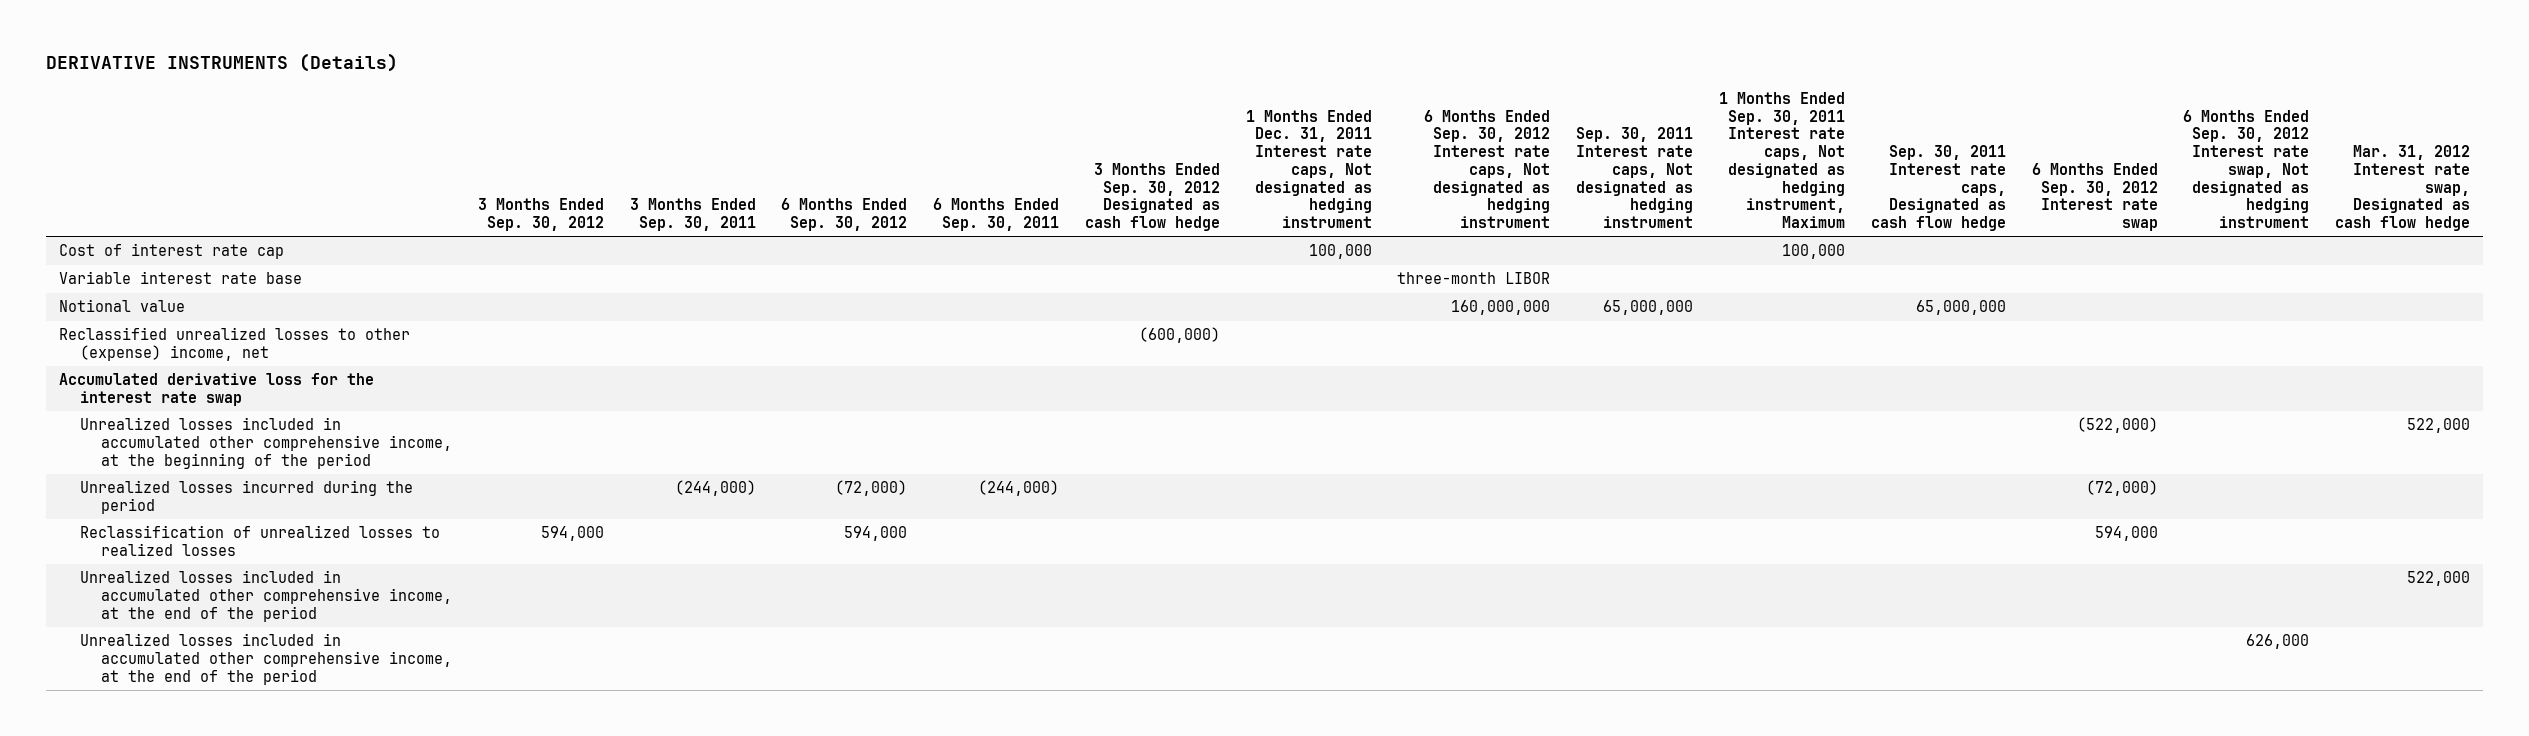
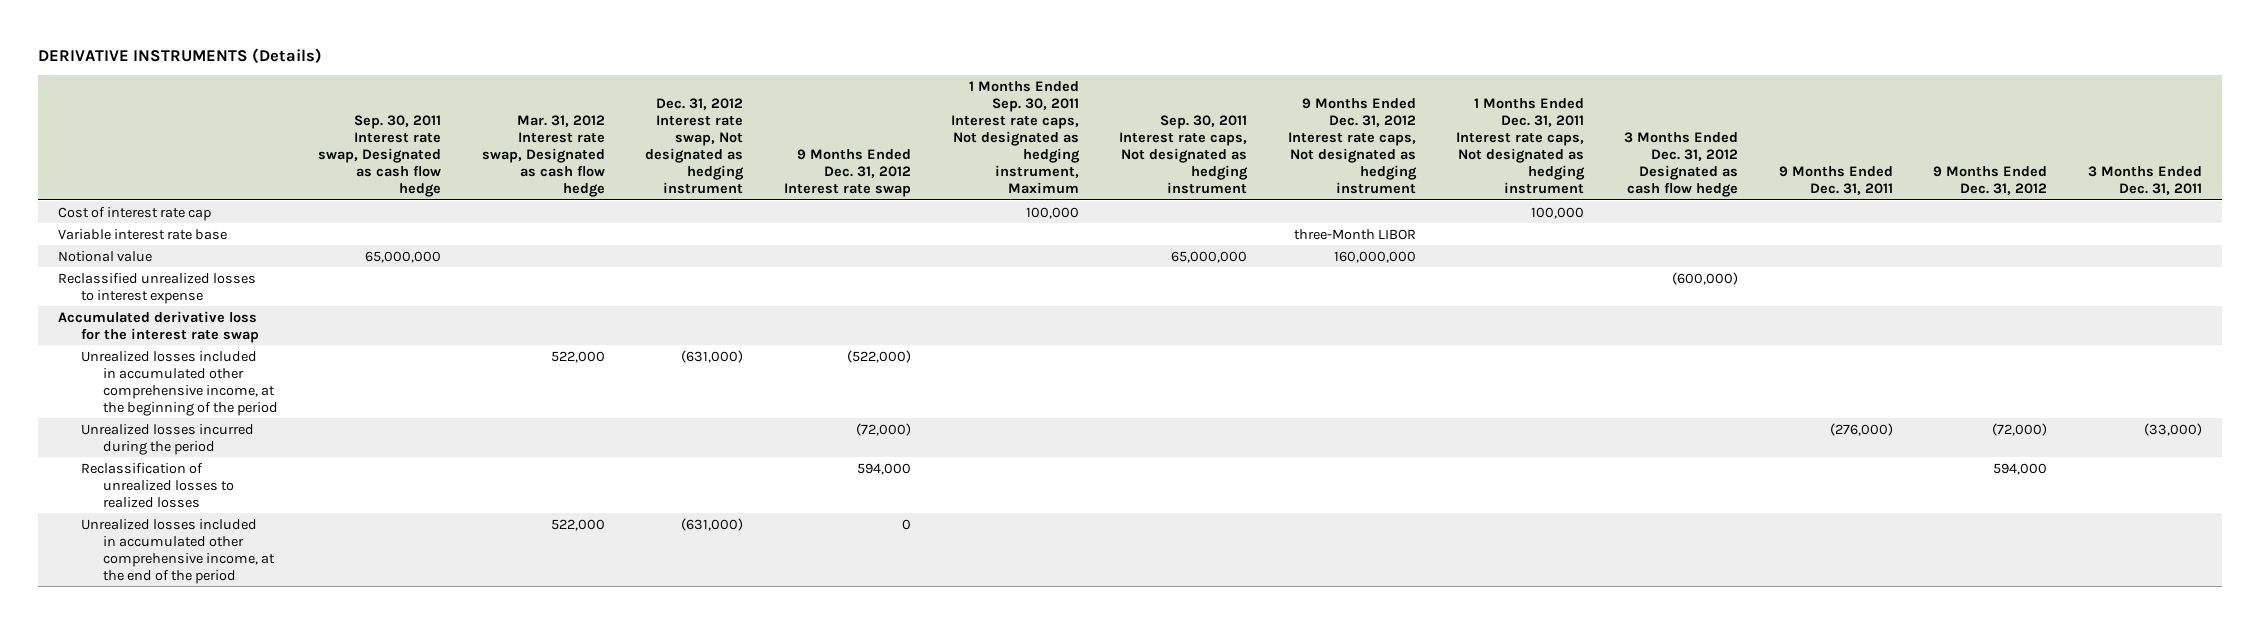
- | 3 Months Ended Sep. 30, 2012 | 3 Months Ended Sep. 30, 2011 | 6 Months Ended Sep. 30, 2012 | 6 Months Ended Sep. 30, 2011 | 3 Months Ended Sep. 30, 2012 Designated as cash flow hedge | 1 Months Ended Dec. 31, 2011 Interest rate caps, Not designated as hedging instrument | 6 Months Ended Sep. 30, 2012 Interest rate caps, Not designated as hedging instrument | Sep. 30, 2011 Interest rate caps, Not designated as hedging instrument | 1 Months Ended Sep. 30, 2011 Interest rate caps, Not designated as hedging instrument, Maximum | Sep. 30, 2011 Interest rate caps, Designated as cash flow hedge | 6 Months Ended Sep. 30, 2012 Interest rate swap | 6 Months Ended Sep. 30, 2012 Interest rate swap, Not designated as hedging instrument | Mar. 31, 2012 Interest rate swap, Designated as cash flow hedge
+ | Sep. 30, 2011 Interest rate swap, Designated as cash flow hedge | Mar. 31, 2012 Interest rate swap, Designated as cash flow hedge | Dec. 31, 2012 Interest rate swap, Not designated as hedging instrument | 9 Months Ended Dec. 31, 2012 Interest rate swap | 1 Months Ended Sep. 30, 2011 Interest rate caps, Not designated as hedging instrument, Maximum | Sep. 30, 2011 Interest rate caps, Not designated as hedging instrument | 9 Months Ended Dec. 31, 2012 Interest rate caps, Not designated as hedging instrument | 1 Months Ended Dec. 31, 2011 Interest rate caps, Not designated as hedging instrument | 3 Months Ended Dec. 31, 2012 Designated as cash flow hedge | 9 Months Ended Dec. 31, 2011 | 9 Months Ended Dec. 31, 2012 | 3 Months Ended Dec. 31, 2011
- Reclassified unrealized losses to other (expense) income, net | | | | | (600,000) | | | | | | | |
+ Reclassified unrealized losses to interest expense | | | | | | | | | (600,000) | | |
- Unrealized losses included in accumulated other comprehensive income, at the end of the period | | | | | | | | | | | | 626,000 |

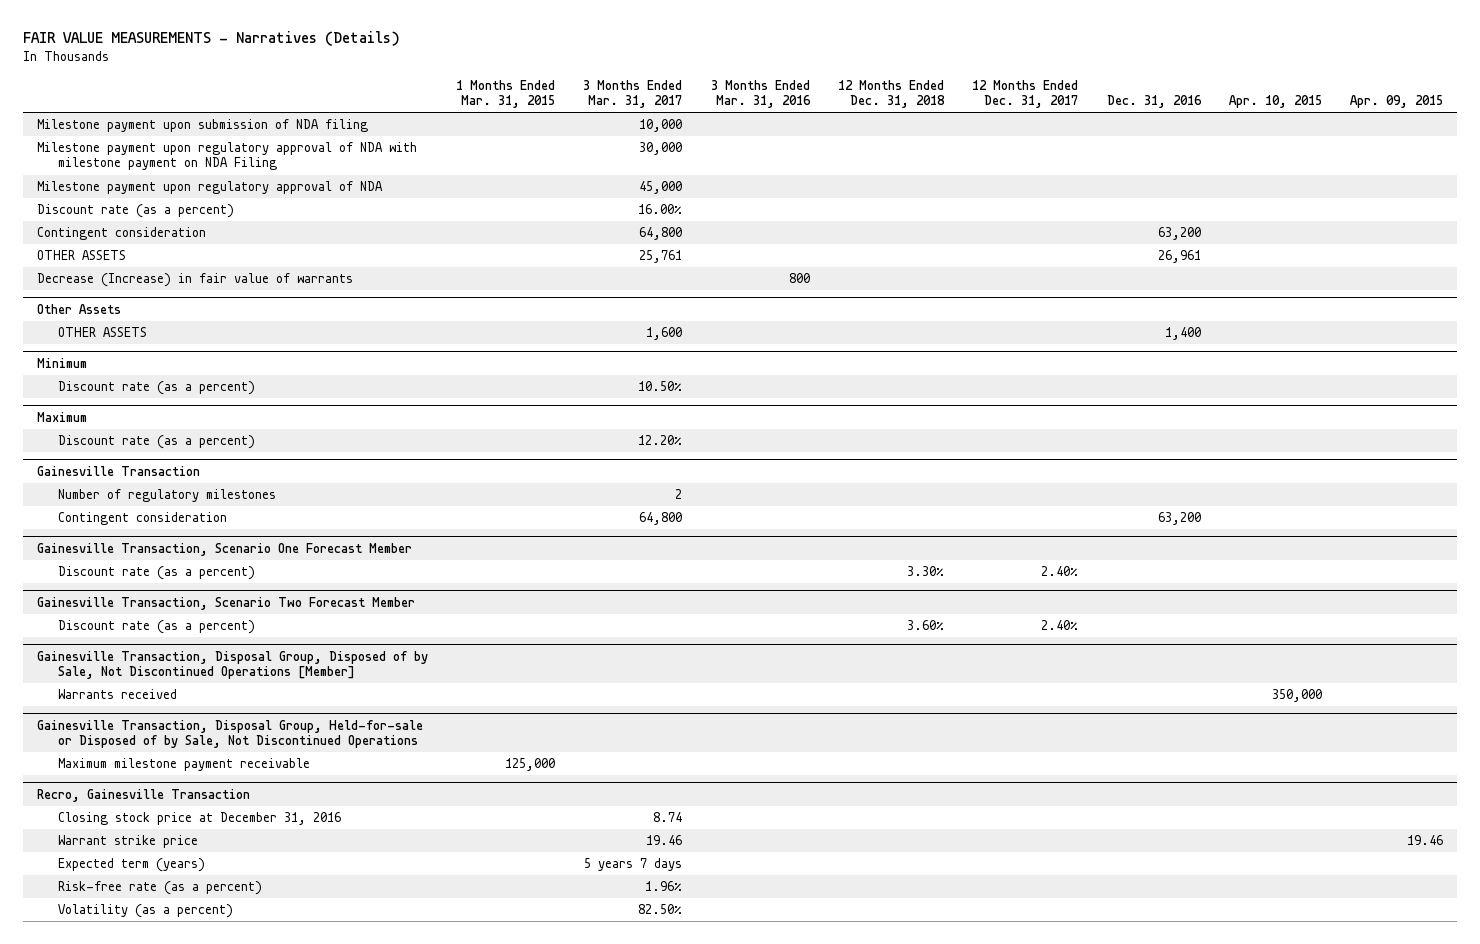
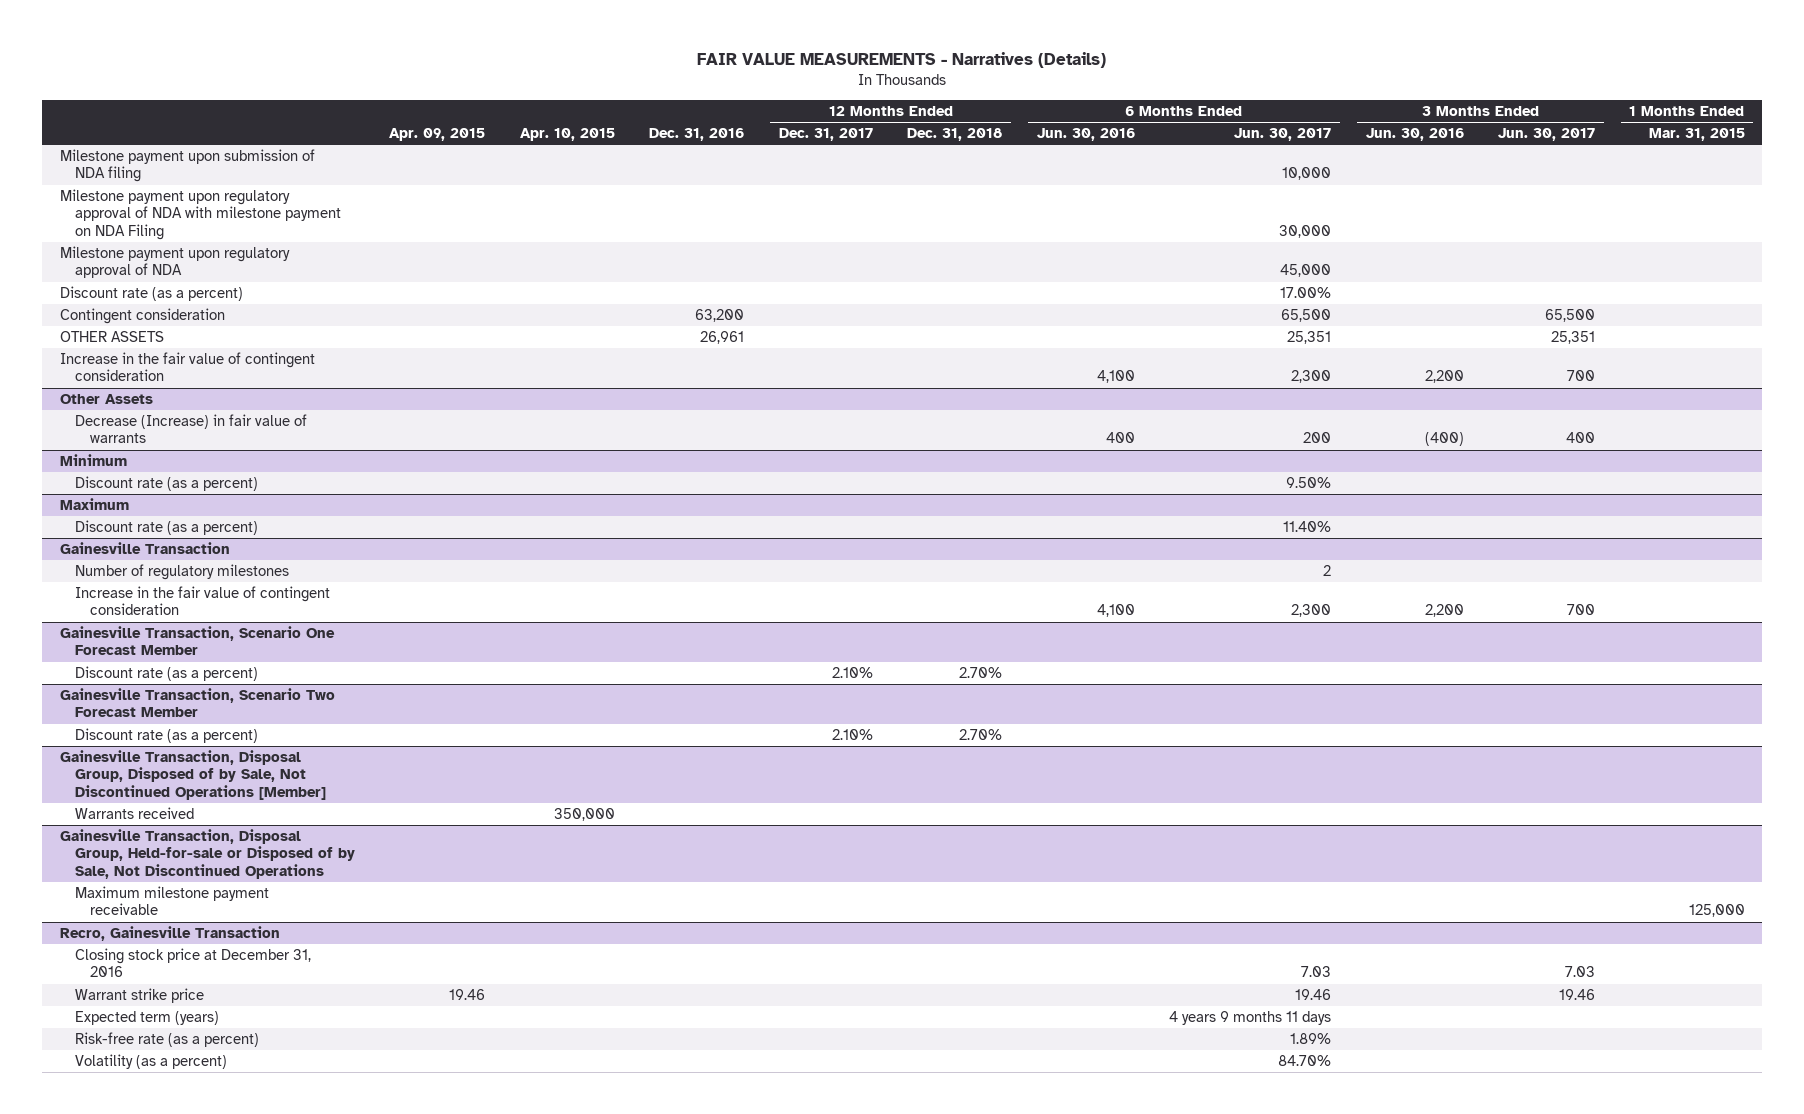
- | 1 Months Ended Mar. 31, 2015 | 3 Months Ended Mar. 31, 2017 | 3 Months Ended Mar. 31, 2016 | 12 Months Ended Dec. 31, 2018 | 12 Months Ended Dec. 31, 2017 | Dec. 31, 2016 | Apr. 10, 2015 | Apr. 09, 2015
+ | Apr. 09, 2015 | Apr. 10, 2015 | Dec. 31, 2016 | 12 Months Ended Dec. 31, 2017 | 12 Months Ended Dec. 31, 2018 | 6 Months Ended Jun. 30, 2016 | 6 Months Ended Jun. 30, 2017 | 3 Months Ended Jun. 30, 2016 | 3 Months Ended Jun. 30, 2017 | 1 Months Ended Mar. 31, 2015
- Decrease (Increase) in fair value of warrants | | | 800 | | | | |
+ Increase in the fair value of contingent consideration | | | | | | 4,100 | 2,300 | 2,200 | 700 |
@ Other Assets
- OTHER ASSETS | | 1,600 | | | | 1,400 | |
+ Decrease (Increase) in fair value of warrants | | | | | | 400 | 200 | (400) | 400 |
@ Gainesville Transaction
- Contingent consideration | | 64,800 | | | | 63,200 | |
+ Increase in the fair value of contingent consideration | | | | | | 4,100 | 2,300 | 2,200 | 700 |
@ Gainesville Transaction, Scenario One Forecast Member
- Discount rate (as a percent) | | | | 3.30% | 2.40% | | |
+ Discount rate (as a percent) | | | | 2.10% | 2.70% | | | | |
@ Gainesville Transaction, Scenario Two Forecast Member
- Discount rate (as a percent) | | | | 3.60% | 2.40% | | |
+ Discount rate (as a percent) | | | | 2.10% | 2.70% | | | | |

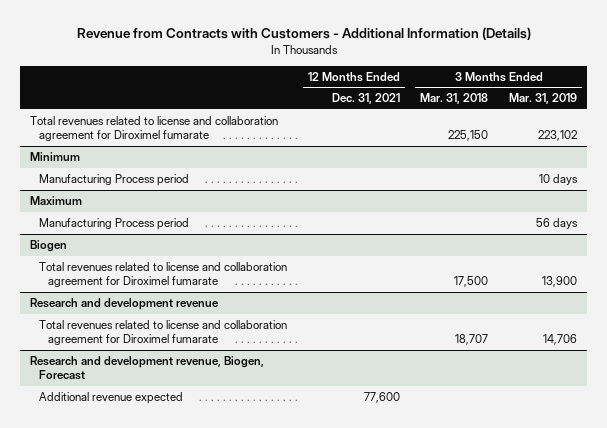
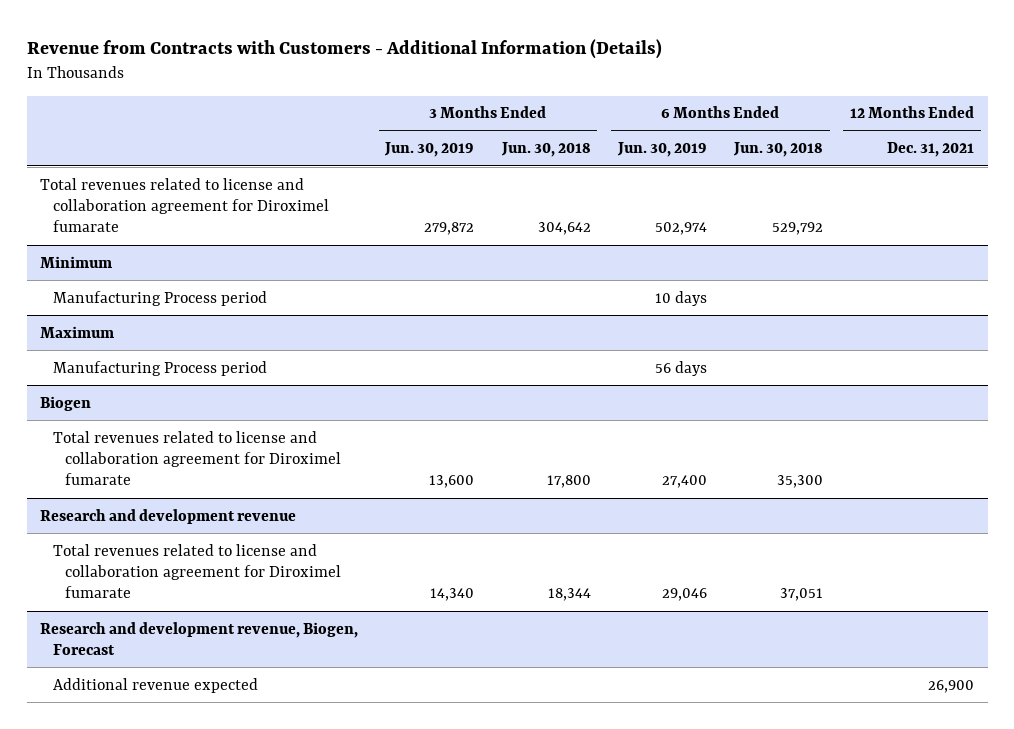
- | 12 Months Ended Dec. 31, 2021 | 3 Months Ended Mar. 31, 2018 | 3 Months Ended Mar. 31, 2019
+ | 3 Months Ended Jun. 30, 2019 | 3 Months Ended Jun. 30, 2018 | 6 Months Ended Jun. 30, 2019 | 6 Months Ended Jun. 30, 2018 | 12 Months Ended Dec. 31, 2021
@ Research and development revenue, Biogen, Forecast
- Additional revenue expected | 77,600 | |
+ Additional revenue expected | | | | | 26,900

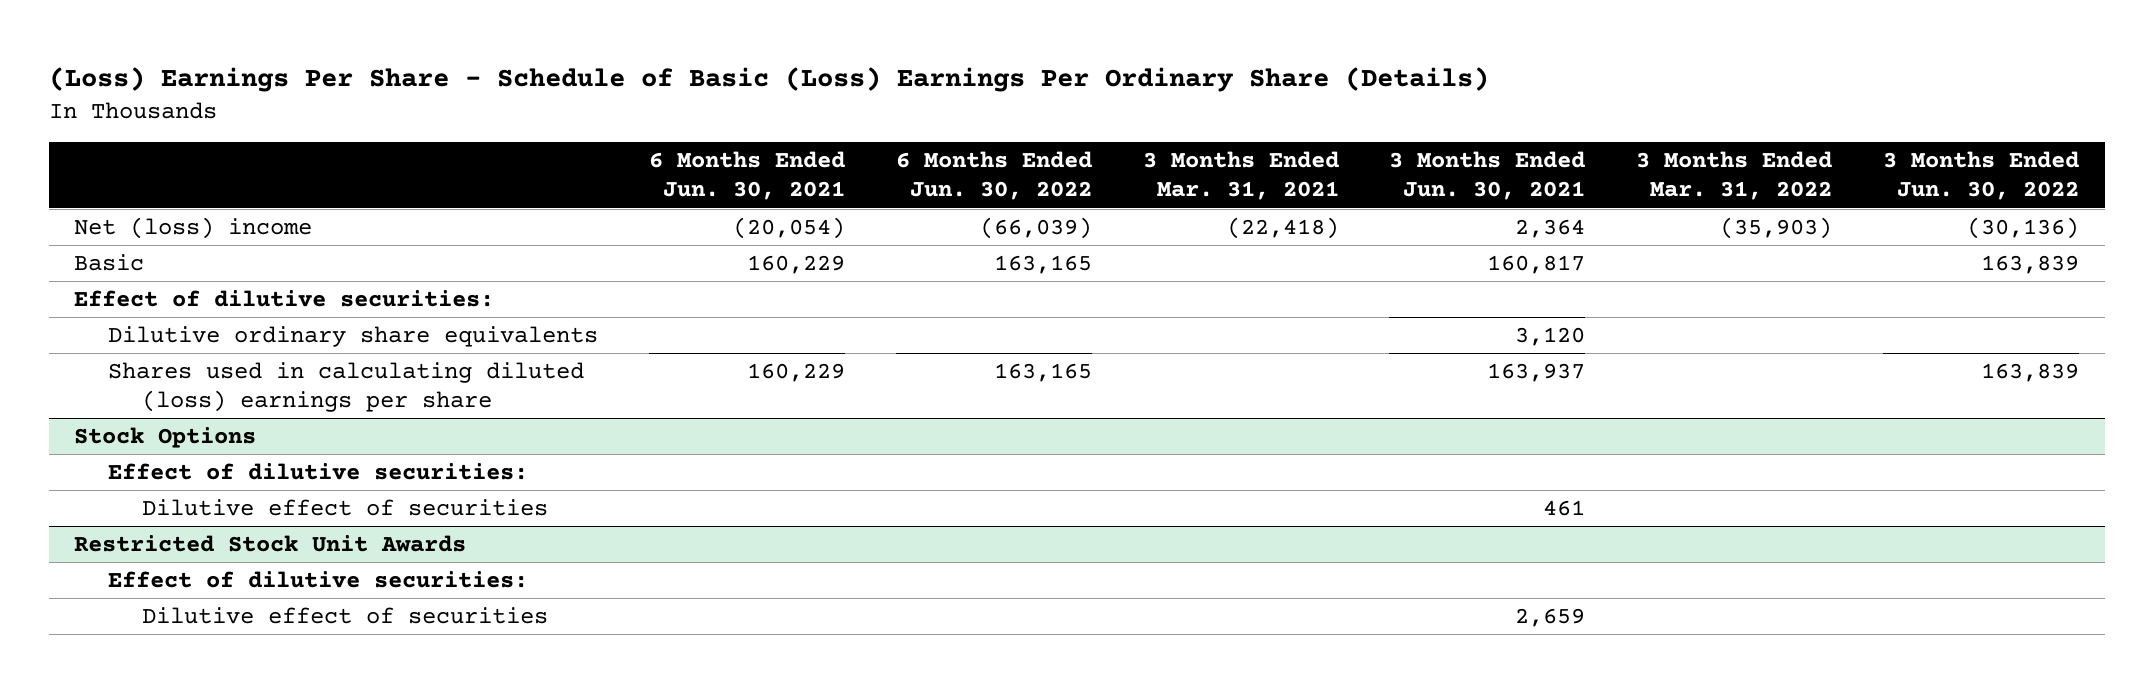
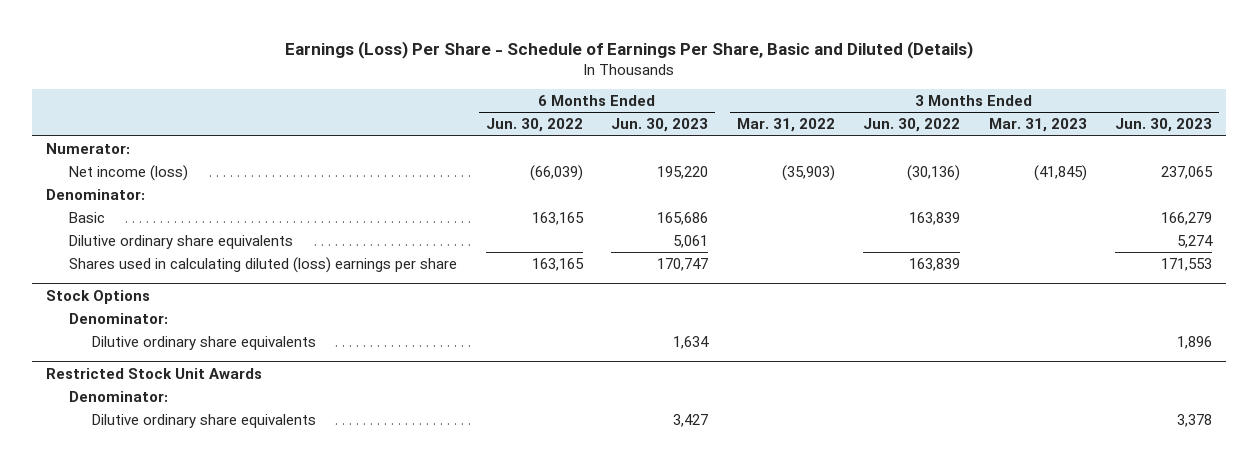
- (Loss) Earnings Per Share - Schedule of Basic (Loss) Earnings Per Ordinary Share (Details)
+ Earnings (Loss) Per Share - Schedule of Earnings Per Share, Basic and Diluted (Details)
- | 6 Months Ended Jun. 30, 2021 | 6 Months Ended Jun. 30, 2022 | 3 Months Ended Mar. 31, 2021 | 3 Months Ended Jun. 30, 2021 | 3 Months Ended Mar. 31, 2022 | 3 Months Ended Jun. 30, 2022
+ | 6 Months Ended Jun. 30, 2022 | 6 Months Ended Jun. 30, 2023 | 3 Months Ended Mar. 31, 2022 | 3 Months Ended Jun. 30, 2022 | 3 Months Ended Mar. 31, 2023 | 3 Months Ended Jun. 30, 2023
- Net (loss) income | (20,054) | (66,039) | (22,418) | 2,364 | (35,903) | (30,136)
+ Numerator:
+ Net income (loss) | (66,039) | 195,220 | (35,903) | (30,136) | (41,845) | 237,065
+ Denominator:
- Effect of dilutive securities:
@ Stock Options
- Effect of dilutive securities:
- Dilutive effect of securities | | | | 461 | |
+ Denominator:
+ Dilutive ordinary share equivalents | | 1,634 | | | | 1,896
@ Restricted Stock Unit Awards
- Effect of dilutive securities:
- Dilutive effect of securities | | | | 2,659 | |
+ Denominator:
+ Dilutive ordinary share equivalents | | 3,427 | | | | 3,378

